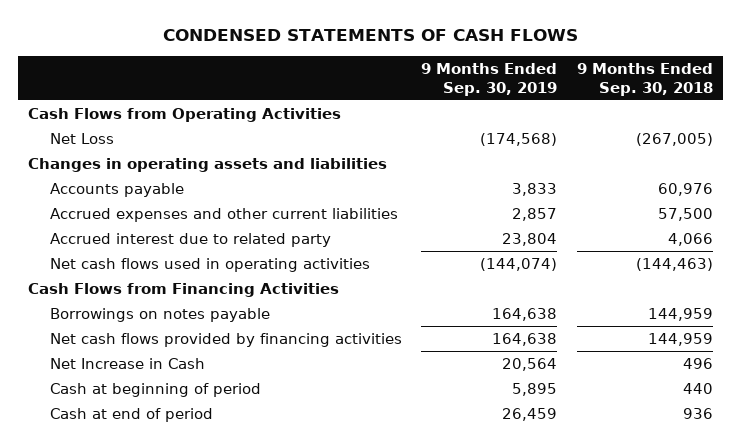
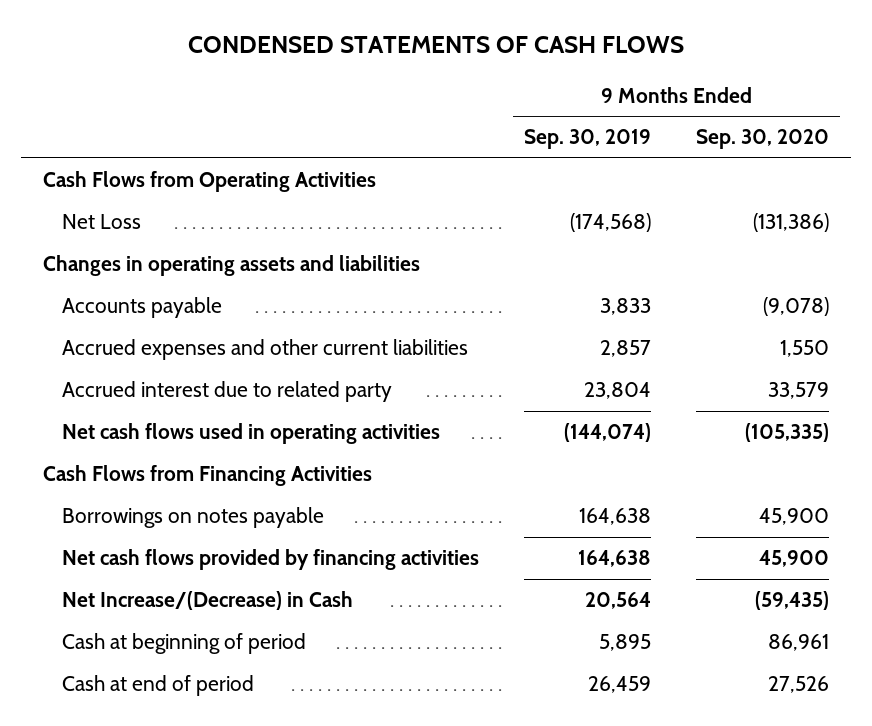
- | 9 Months Ended Sep. 30, 2019 | 9 Months Ended Sep. 30, 2018
+ | 9 Months Ended Sep. 30, 2019 | 9 Months Ended Sep. 30, 2020
- Net Increase in Cash | 20,564 | 496
+ Net Increase/(Decrease) in Cash | 20,564 | (59,435)

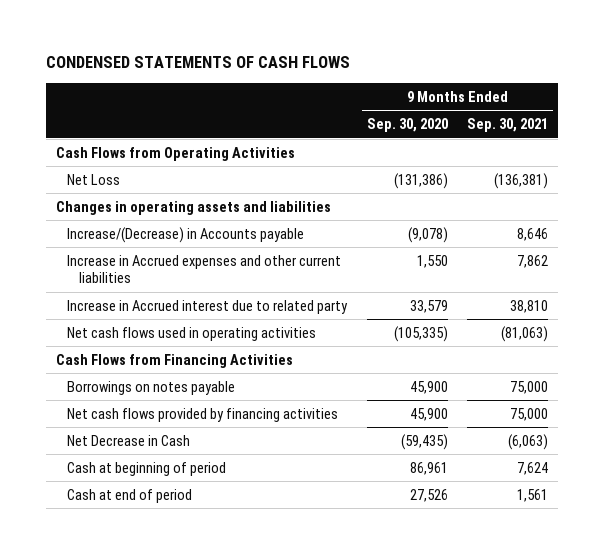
- | 9 Months Ended Sep. 30, 2019 | 9 Months Ended Sep. 30, 2020
+ | 9 Months Ended Sep. 30, 2020 | 9 Months Ended Sep. 30, 2021
- Accounts payable | 3,833 | (9,078)
- Accrued expenses and other current liabilities | 2,857 | 1,550
- Accrued interest due to related party | 23,804 | 33,579
+ Increase/(Decrease) in Accounts payable | (9,078) | 8,646
+ Increase in Accrued expenses and other current liabilities | 1,550 | 7,862
+ Increase in Accrued interest due to related party | 33,579 | 38,810
- Net Increase/(Decrease) in Cash | 20,564 | (59,435)
+ Net Decrease in Cash | (59,435) | (6,063)

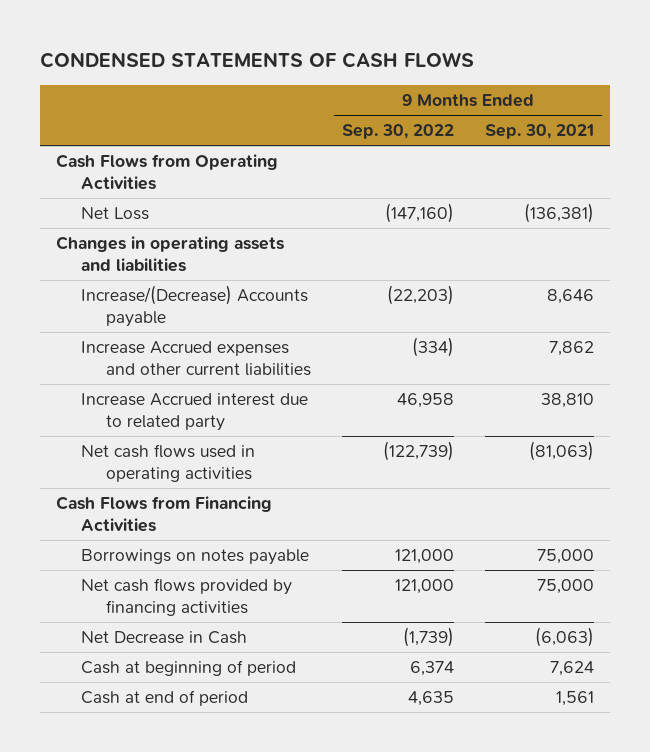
- | 9 Months Ended Sep. 30, 2020 | 9 Months Ended Sep. 30, 2021
+ | 9 Months Ended Sep. 30, 2022 | 9 Months Ended Sep. 30, 2021
- Increase/(Decrease) in Accounts payable | (9,078) | 8,646
- Increase in Accrued expenses and other current liabilities | 1,550 | 7,862
- Increase in Accrued interest due to related party | 33,579 | 38,810
+ Increase/(Decrease) Accounts payable | (22,203) | 8,646
+ Increase Accrued expenses and other current liabilities | (334) | 7,862
+ Increase Accrued interest due to related party | 46,958 | 38,810

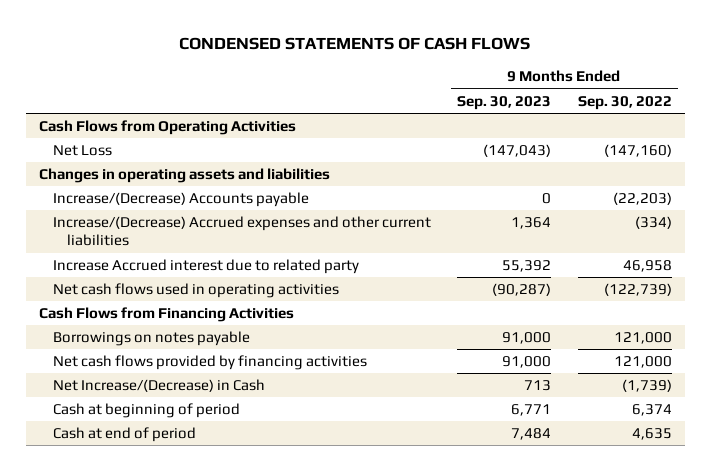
- | 9 Months Ended Sep. 30, 2022 | 9 Months Ended Sep. 30, 2021
+ | 9 Months Ended Sep. 30, 2023 | 9 Months Ended Sep. 30, 2022
- Increase Accrued expenses and other current liabilities | (334) | 7,862
+ Increase/(Decrease) Accrued expenses and other current liabilities | 1,364 | (334)
- Net Decrease in Cash | (1,739) | (6,063)
+ Net Increase/(Decrease) in Cash | 713 | (1,739)

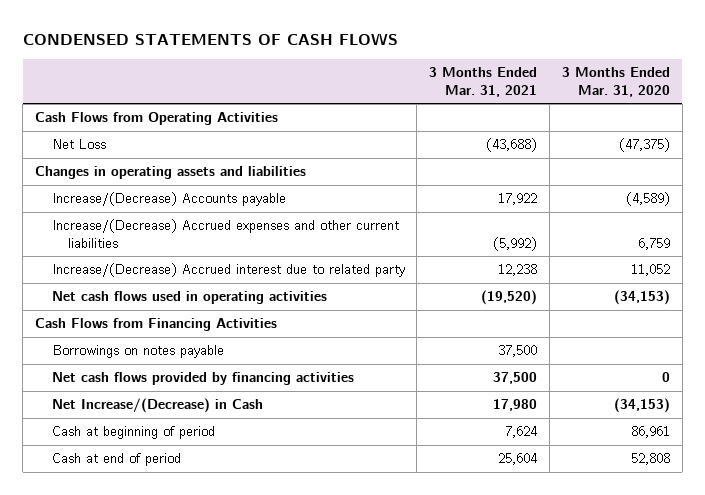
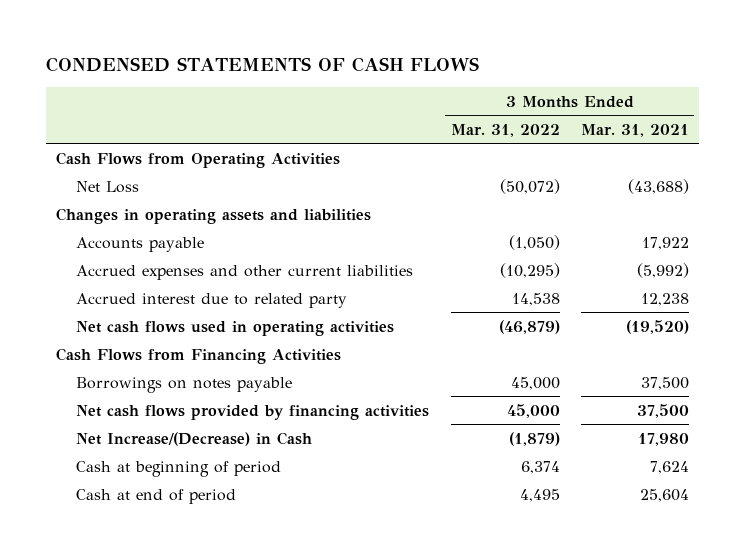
- | 3 Months Ended Mar. 31, 2021 | 3 Months Ended Mar. 31, 2020
+ | 3 Months Ended Mar. 31, 2022 | 3 Months Ended Mar. 31, 2021
- Increase/(Decrease) Accounts payable | 17,922 | (4,589)
- Increase/(Decrease) Accrued expenses and other current liabilities | (5,992) | 6,759
- Increase/(Decrease) Accrued interest due to related party | 12,238 | 11,052
+ Accounts payable | (1,050) | 17,922
+ Accrued expenses and other current liabilities | (10,295) | (5,992)
+ Accrued interest due to related party | 14,538 | 12,238

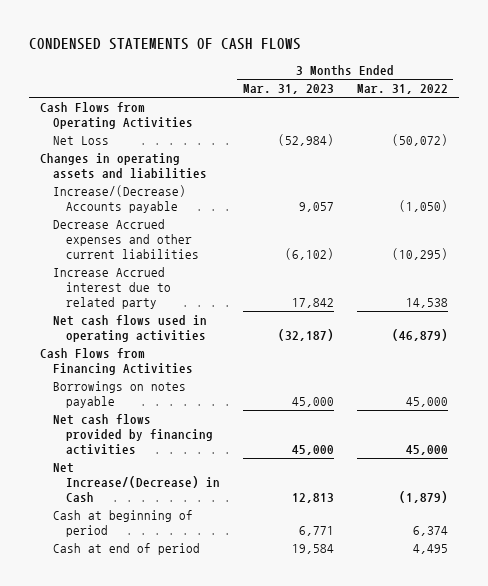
- | 3 Months Ended Mar. 31, 2022 | 3 Months Ended Mar. 31, 2021
+ | 3 Months Ended Mar. 31, 2023 | 3 Months Ended Mar. 31, 2022
- Accounts payable | (1,050) | 17,922
- Accrued expenses and other current liabilities | (10,295) | (5,992)
- Accrued interest due to related party | 14,538 | 12,238
+ Increase/(Decrease) Accounts payable | 9,057 | (1,050)
+ Decrease Accrued expenses and other current liabilities | (6,102) | (10,295)
+ Increase Accrued interest due to related party | 17,842 | 14,538

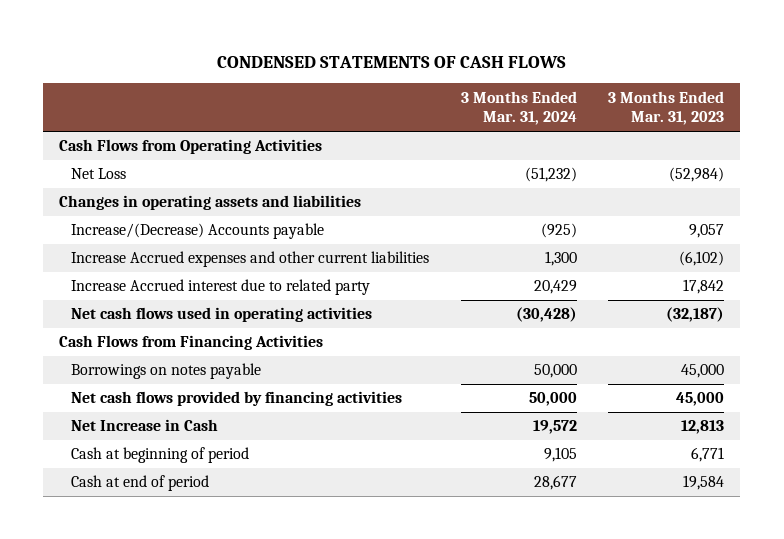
- | 3 Months Ended Mar. 31, 2023 | 3 Months Ended Mar. 31, 2022
+ | 3 Months Ended Mar. 31, 2024 | 3 Months Ended Mar. 31, 2023
- Decrease Accrued expenses and other current liabilities | (6,102) | (10,295)
+ Increase Accrued expenses and other current liabilities | 1,300 | (6,102)
- Net Increase/(Decrease) in Cash | 12,813 | (1,879)
+ Net Increase in Cash | 19,572 | 12,813

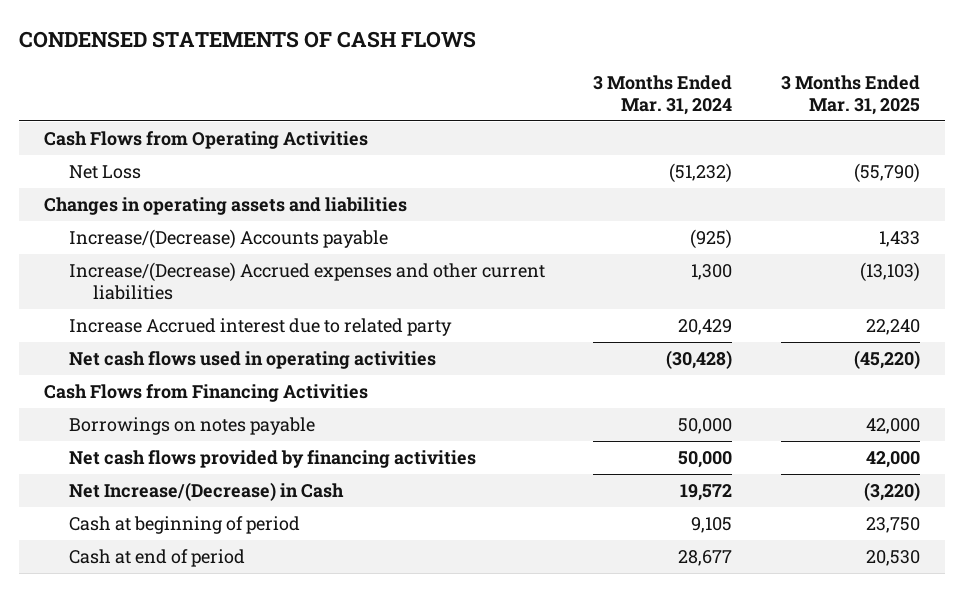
- | 3 Months Ended Mar. 31, 2024 | 3 Months Ended Mar. 31, 2023
+ | 3 Months Ended Mar. 31, 2024 | 3 Months Ended Mar. 31, 2025
- Increase Accrued expenses and other current liabilities | 1,300 | (6,102)
+ Increase/(Decrease) Accrued expenses and other current liabilities | 1,300 | (13,103)
- Net Increase in Cash | 19,572 | 12,813
+ Net Increase/(Decrease) in Cash | 19,572 | (3,220)

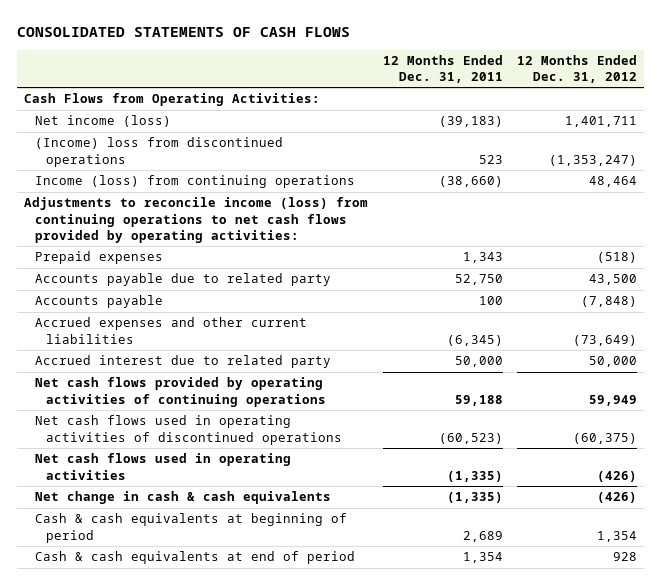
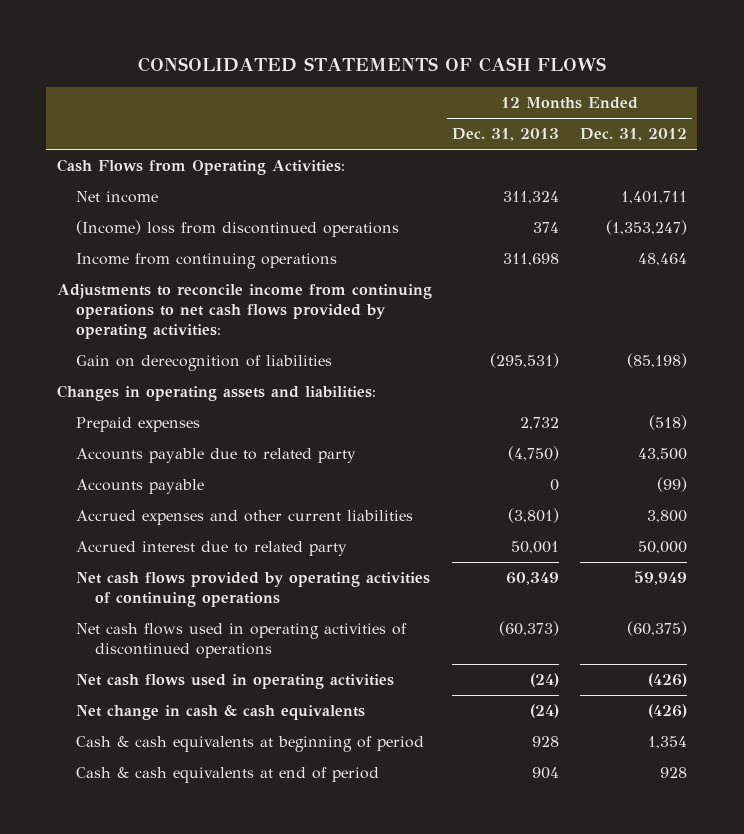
- | 12 Months Ended Dec. 31, 2011 | 12 Months Ended Dec. 31, 2012
+ | 12 Months Ended Dec. 31, 2013 | 12 Months Ended Dec. 31, 2012
- Net income (loss) | (39,183) | 1,401,711
+ Net income | 311,324 | 1,401,711
- Income (loss) from continuing operations | (38,660) | 48,464
- Adjustments to reconcile income (loss) from continuing operations to net cash flows provided by operating activities:
+ Income from continuing operations | 311,698 | 48,464
+ Adjustments to reconcile income from continuing operations to net cash flows provided by operating activities:
+ Gain on derecognition of liabilities | (295,531) | (85,198)
+ Changes in operating assets and liabilities:
- Accounts payable | 100 | (7,848)
- Accrued expenses and other current liabilities | (6,345) | (73,649)
+ Accounts payable | 0 | (99)
+ Accrued expenses and other current liabilities | (3,801) | 3,800

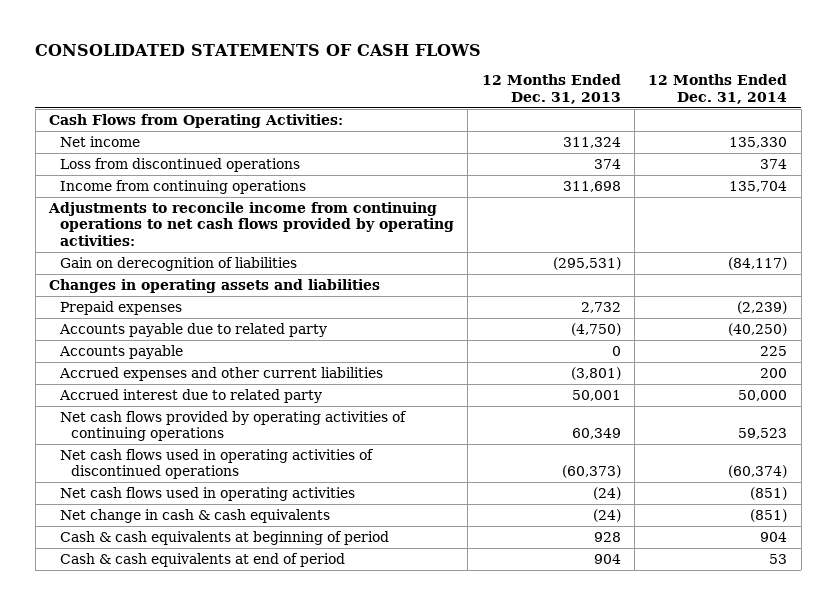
- | 12 Months Ended Dec. 31, 2013 | 12 Months Ended Dec. 31, 2012
+ | 12 Months Ended Dec. 31, 2013 | 12 Months Ended Dec. 31, 2014
- (Income) loss from discontinued operations | 374 | (1,353,247)
+ Loss from discontinued operations | 374 | 374
- Changes in operating assets and liabilities:
+ Changes in operating assets and liabilities

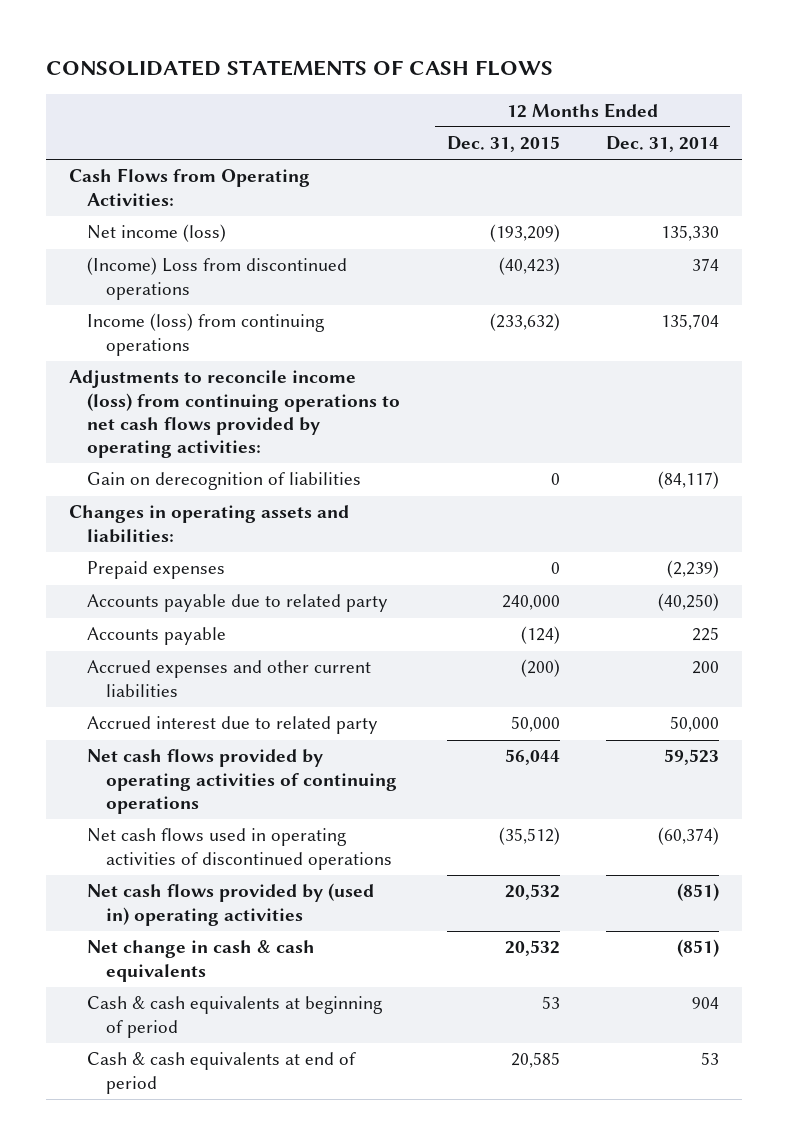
- | 12 Months Ended Dec. 31, 2013 | 12 Months Ended Dec. 31, 2014
+ | 12 Months Ended Dec. 31, 2015 | 12 Months Ended Dec. 31, 2014
- Net income | 311,324 | 135,330
- Loss from discontinued operations | 374 | 374
- Income from continuing operations | 311,698 | 135,704
- Adjustments to reconcile income from continuing operations to net cash flows provided by operating activities:
+ Net income (loss) | (193,209) | 135,330
+ (Income) Loss from discontinued operations | (40,423) | 374
+ Income (loss) from continuing operations | (233,632) | 135,704
+ Adjustments to reconcile income (loss) from continuing operations to net cash flows provided by operating activities:
- Changes in operating assets and liabilities
+ Changes in operating assets and liabilities:
- Net cash flows used in operating activities | (24) | (851)
+ Net cash flows provided by (used in) operating activities | 20,532 | (851)

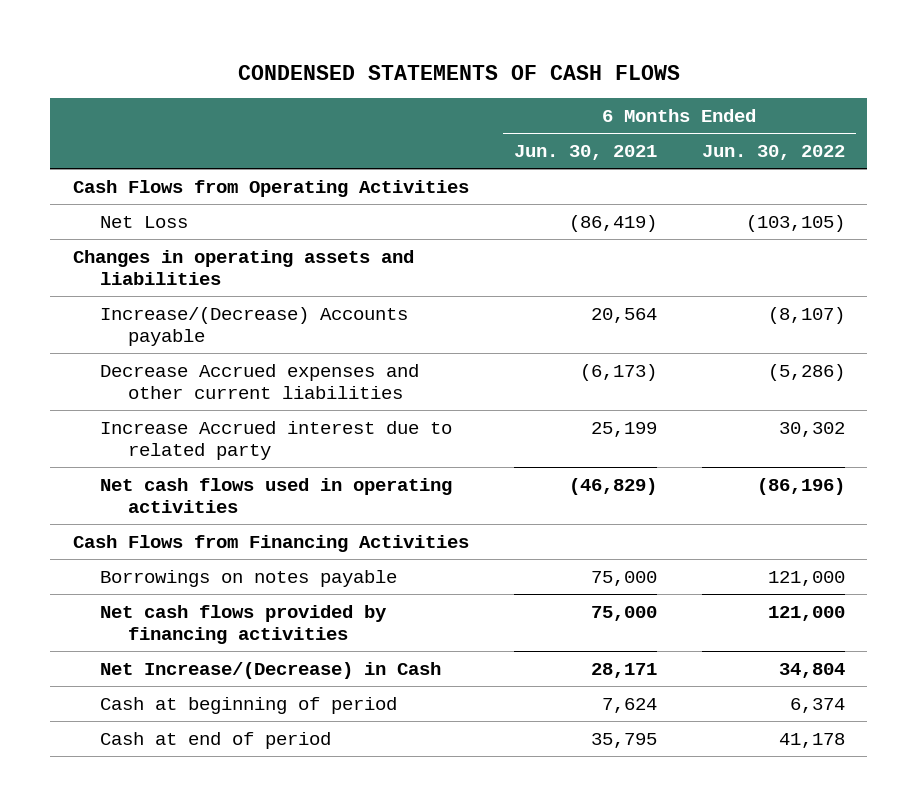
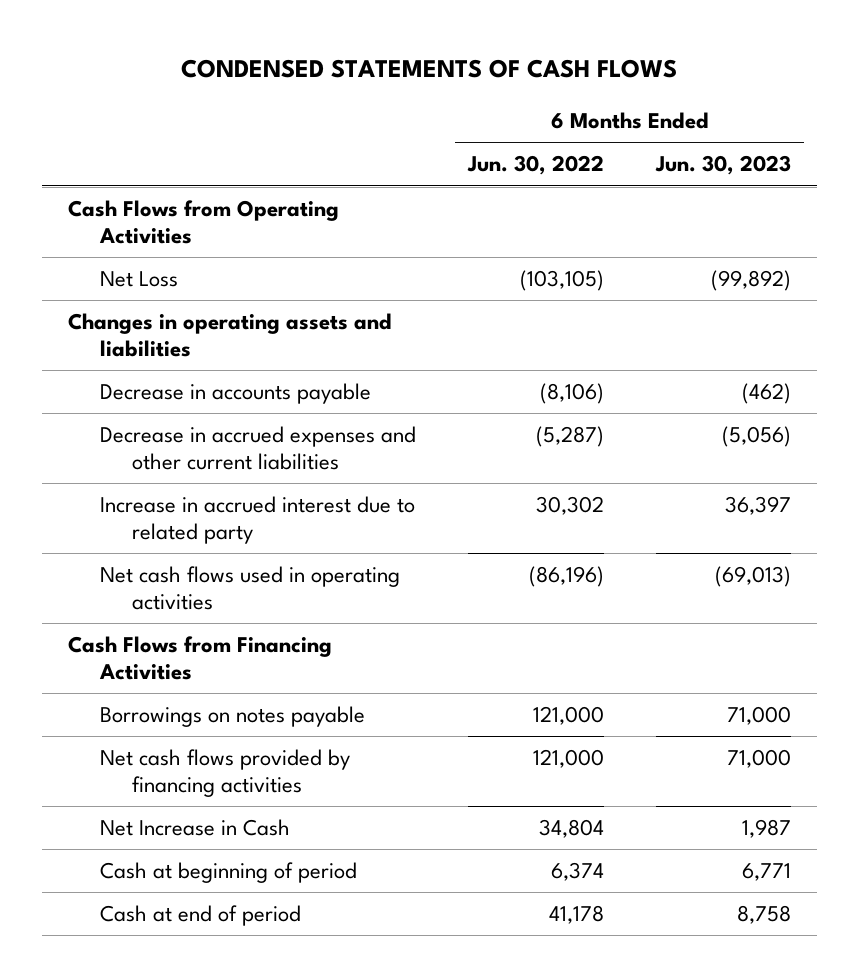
- | 6 Months Ended Jun. 30, 2021 | 6 Months Ended Jun. 30, 2022
+ | 6 Months Ended Jun. 30, 2022 | 6 Months Ended Jun. 30, 2023
- Increase/(Decrease) Accounts payable | 20,564 | (8,107)
- Decrease Accrued expenses and other current liabilities | (6,173) | (5,286)
- Increase Accrued interest due to related party | 25,199 | 30,302
+ Decrease in accounts payable | (8,106) | (462)
+ Decrease in accrued expenses and other current liabilities | (5,287) | (5,056)
+ Increase in accrued interest due to related party | 30,302 | 36,397
- Net Increase/(Decrease) in Cash | 28,171 | 34,804
+ Net Increase in Cash | 34,804 | 1,987

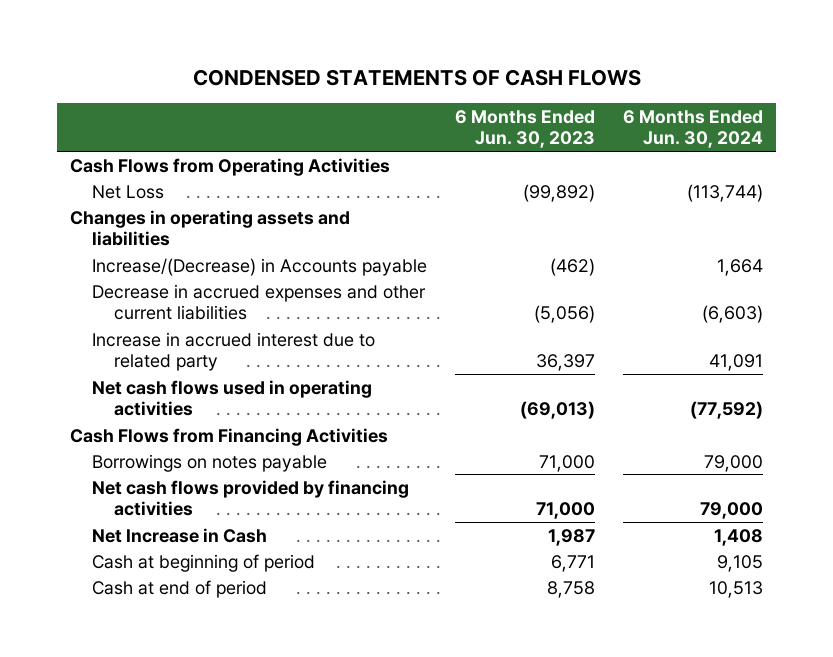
- | 6 Months Ended Jun. 30, 2022 | 6 Months Ended Jun. 30, 2023
+ | 6 Months Ended Jun. 30, 2023 | 6 Months Ended Jun. 30, 2024
- Decrease in accounts payable | (8,106) | (462)
+ Increase/(Decrease) in Accounts payable | (462) | 1,664

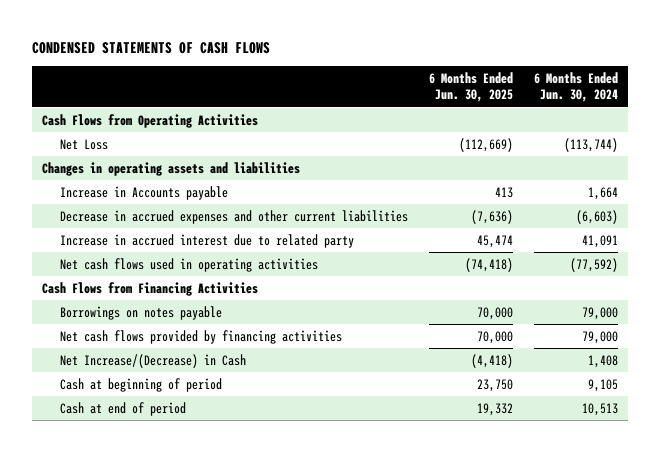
- | 6 Months Ended Jun. 30, 2023 | 6 Months Ended Jun. 30, 2024
+ | 6 Months Ended Jun. 30, 2025 | 6 Months Ended Jun. 30, 2024
- Increase/(Decrease) in Accounts payable | (462) | 1,664
+ Increase in Accounts payable | 413 | 1,664
- Net Increase in Cash | 1,987 | 1,408
+ Net Increase/(Decrease) in Cash | (4,418) | 1,408

